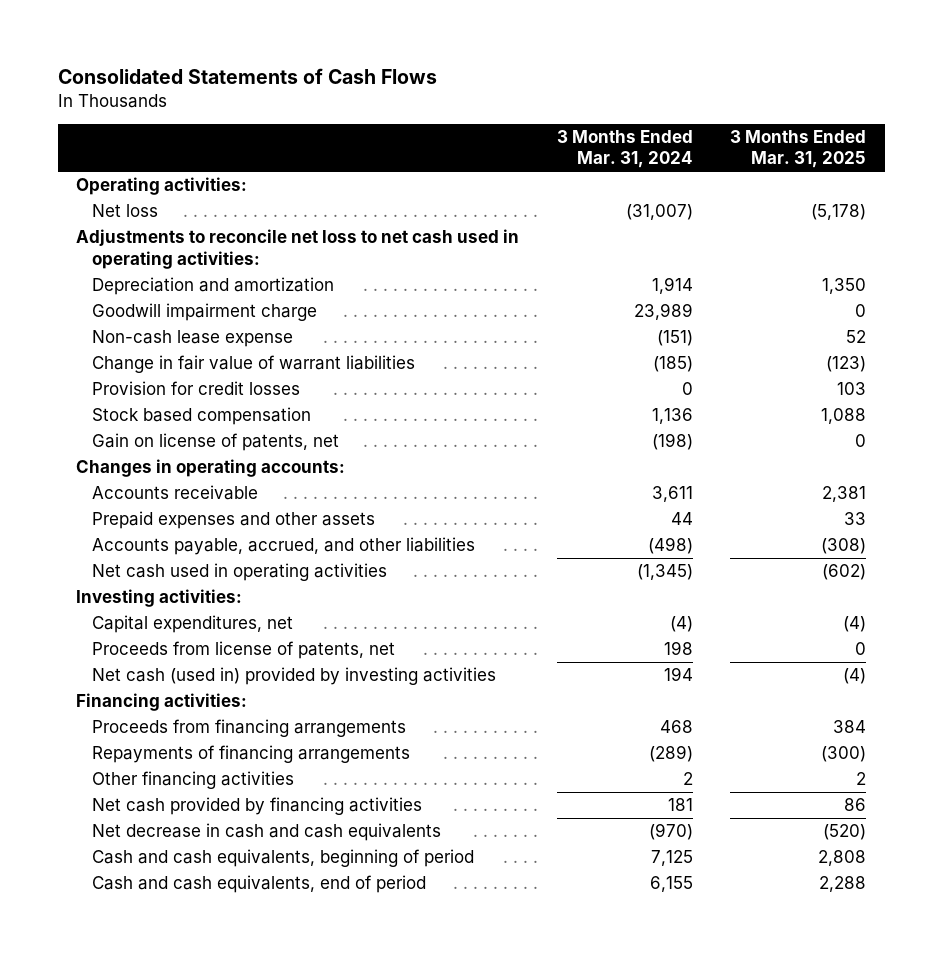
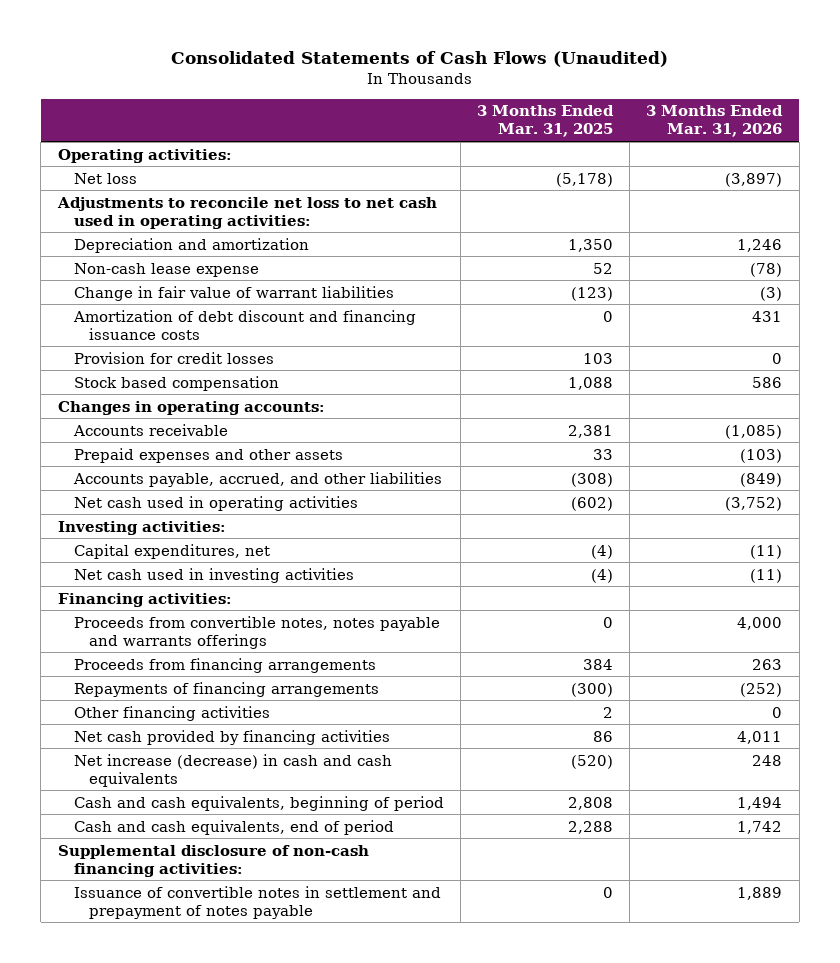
- Consolidated Statements of Cash Flows
+ Consolidated Statements of Cash Flows (Unaudited)
- | 3 Months Ended Mar. 31, 2024 | 3 Months Ended Mar. 31, 2025
+ | 3 Months Ended Mar. 31, 2025 | 3 Months Ended Mar. 31, 2026
- Goodwill impairment charge | 23,989 | 0
+ Amortization of debt discount and financing issuance costs | 0 | 431
- Gain on license of patents, net | (198) | 0
- Proceeds from license of patents, net | 198 | 0
- Net cash (used in) provided by investing activities | 194 | (4)
+ Net cash used in investing activities | (4) | (11)
+ Proceeds from convertible notes, notes payable and warrants offerings | 0 | 4,000
- Net decrease in cash and cash equivalents | (970) | (520)
+ Net increase (decrease) in cash and cash equivalents | (520) | 248
+ Supplemental disclosure of non-cash financing activities:
+ Issuance of convertible notes in settlement and prepayment of notes payable | 0 | 1,889

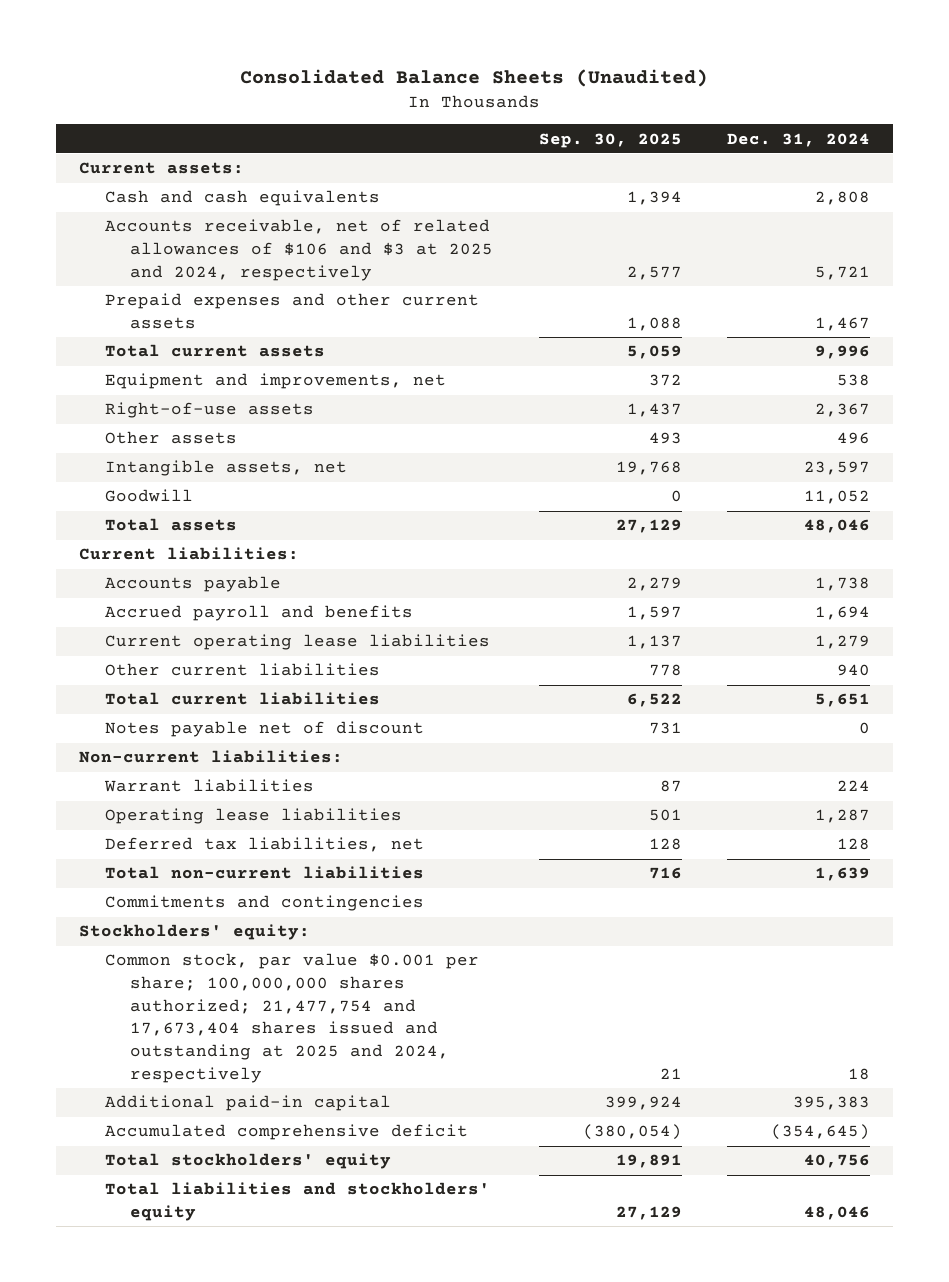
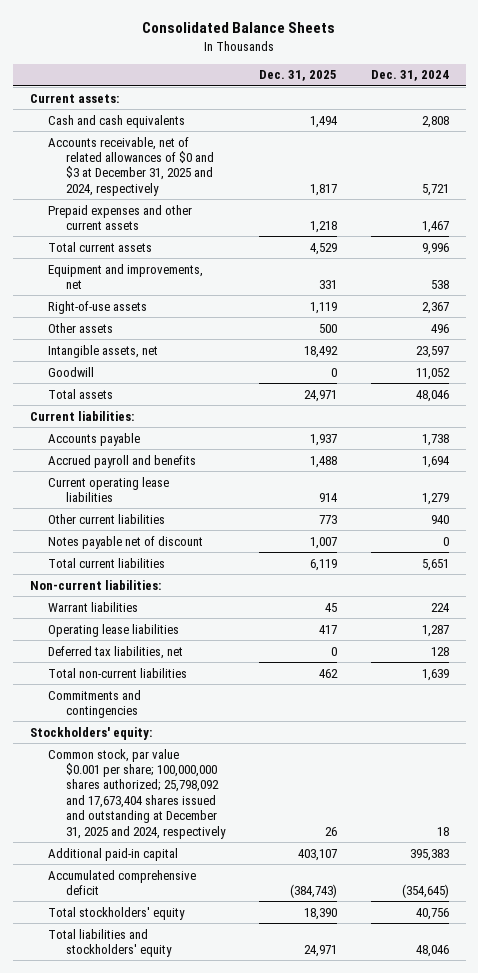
- Consolidated Balance Sheets (Unaudited)
+ Consolidated Balance Sheets
- | Sep. 30, 2025 | Dec. 31, 2024
+ | Dec. 31, 2025 | Dec. 31, 2024
- Accounts receivable, net of related allowances of $106 and $3 at 2025 and 2024, respectively | 2,577 | 5,721
+ Accounts receivable, net of related allowances of $0 and $3 at December 31, 2025 and 2024, respectively | 1,817 | 5,721
moved down: Total current liabilities | 6,119 | 5,651
- Common stock, par value $0.001 per share; 100,000,000 shares authorized; 21,477,754 and 17,673,404 shares issued and outstanding at 2025 and 2024, respectively | 21 | 18
+ Common stock, par value $0.001 per share; 100,000,000 shares authorized; 25,798,092 and 17,673,404 shares issued and outstanding at December 31, 2025 and 2024, respectively | 26 | 18

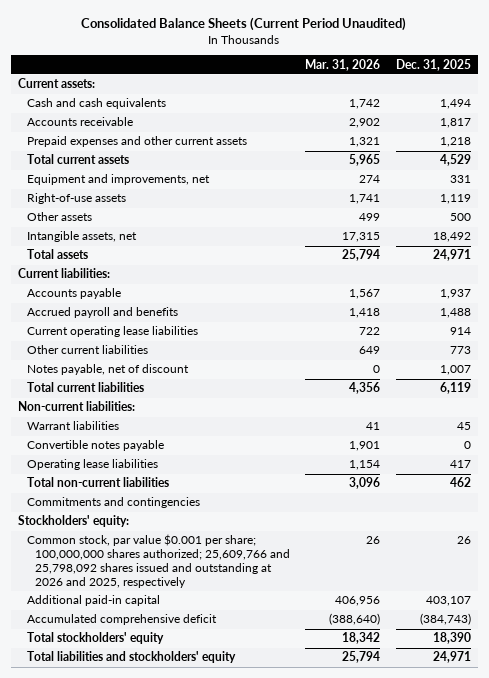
- Consolidated Balance Sheets
+ Consolidated Balance Sheets (Current Period Unaudited)
- | Dec. 31, 2025 | Dec. 31, 2024
+ | Mar. 31, 2026 | Dec. 31, 2025
- Accounts receivable, net of related allowances of $0 and $3 at December 31, 2025 and 2024, respectively | 1,817 | 5,721
+ Accounts receivable | 2,902 | 1,817
- Goodwill | 0 | 11,052
- Notes payable net of discount | 1,007 | 0
+ Notes payable, net of discount | 0 | 1,007
+ Convertible notes payable | 1,901 | 0
- Deferred tax liabilities, net | 0 | 128
- Common stock, par value $0.001 per share; 100,000,000 shares authorized; 25,798,092 and 17,673,404 shares issued and outstanding at December 31, 2025 and 2024, respectively | 26 | 18
+ Common stock, par value $0.001 per share; 100,000,000 shares authorized; 25,609,766 and 25,798,092 shares issued and outstanding at 2026 and 2025, respectively | 26 | 26

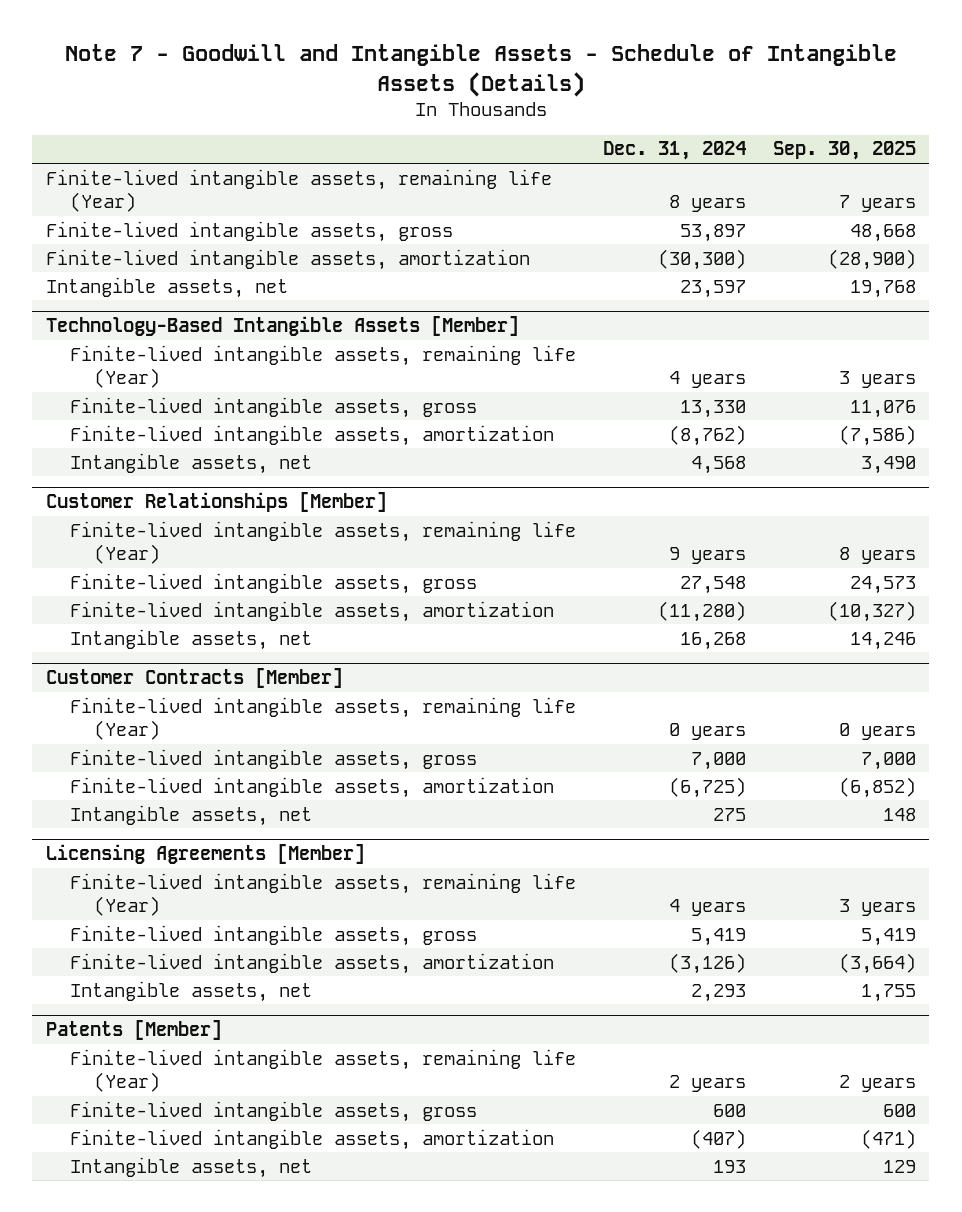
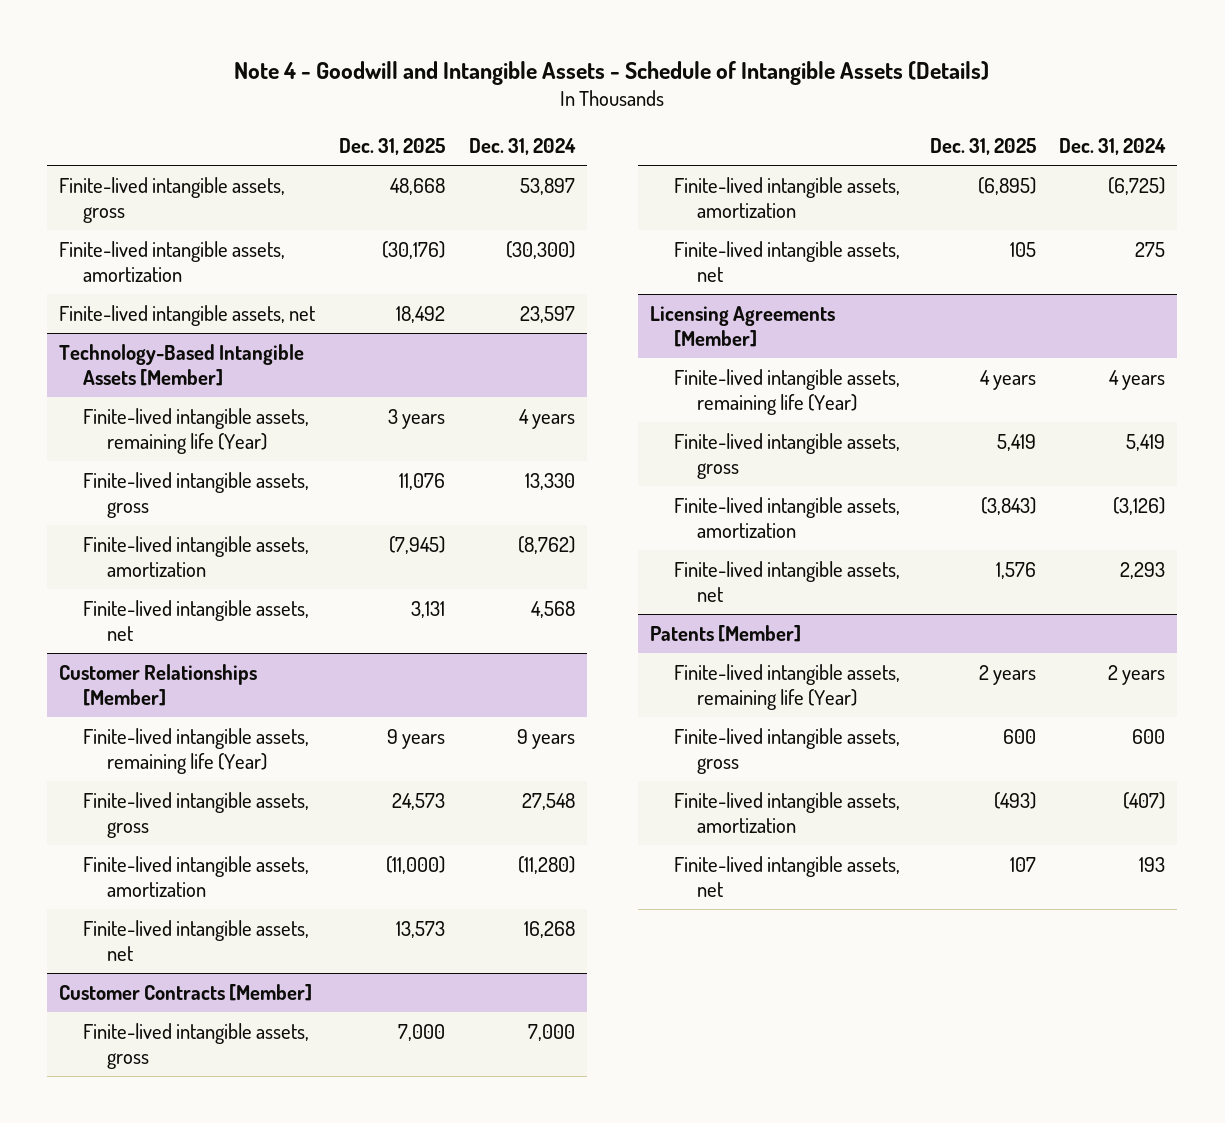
- Note 7 - Goodwill and Intangible Assets - Schedule of Intangible Assets (Details)
+ Note 4 - Goodwill and Intangible Assets - Schedule of Intangible Assets (Details)
- | Dec. 31, 2024 | Sep. 30, 2025
+ | Dec. 31, 2025 | Dec. 31, 2024
- Finite-lived intangible assets, remaining life (Year) | 8 years | 7 years
- Intangible assets, net | 23,597 | 19,768
+ Finite-lived intangible assets, net | 18,492 | 23,597
@ Technology-Based Intangible Assets [Member]
- Intangible assets, net | 4,568 | 3,490
+ Finite-lived intangible assets, net | 3,131 | 4,568
@ Customer Relationships [Member]
- Intangible assets, net | 16,268 | 14,246
+ Finite-lived intangible assets, net | 13,573 | 16,268
@ Customer Contracts [Member]
- Finite-lived intangible assets, remaining life (Year) | 0 years | 0 years
- Intangible assets, net | 275 | 148
+ Finite-lived intangible assets, net | 105 | 275
@ Licensing Agreements [Member]
- Intangible assets, net | 2,293 | 1,755
+ Finite-lived intangible assets, net | 1,576 | 2,293
@ Patents [Member]
- Intangible assets, net | 193 | 129
+ Finite-lived intangible assets, net | 107 | 193

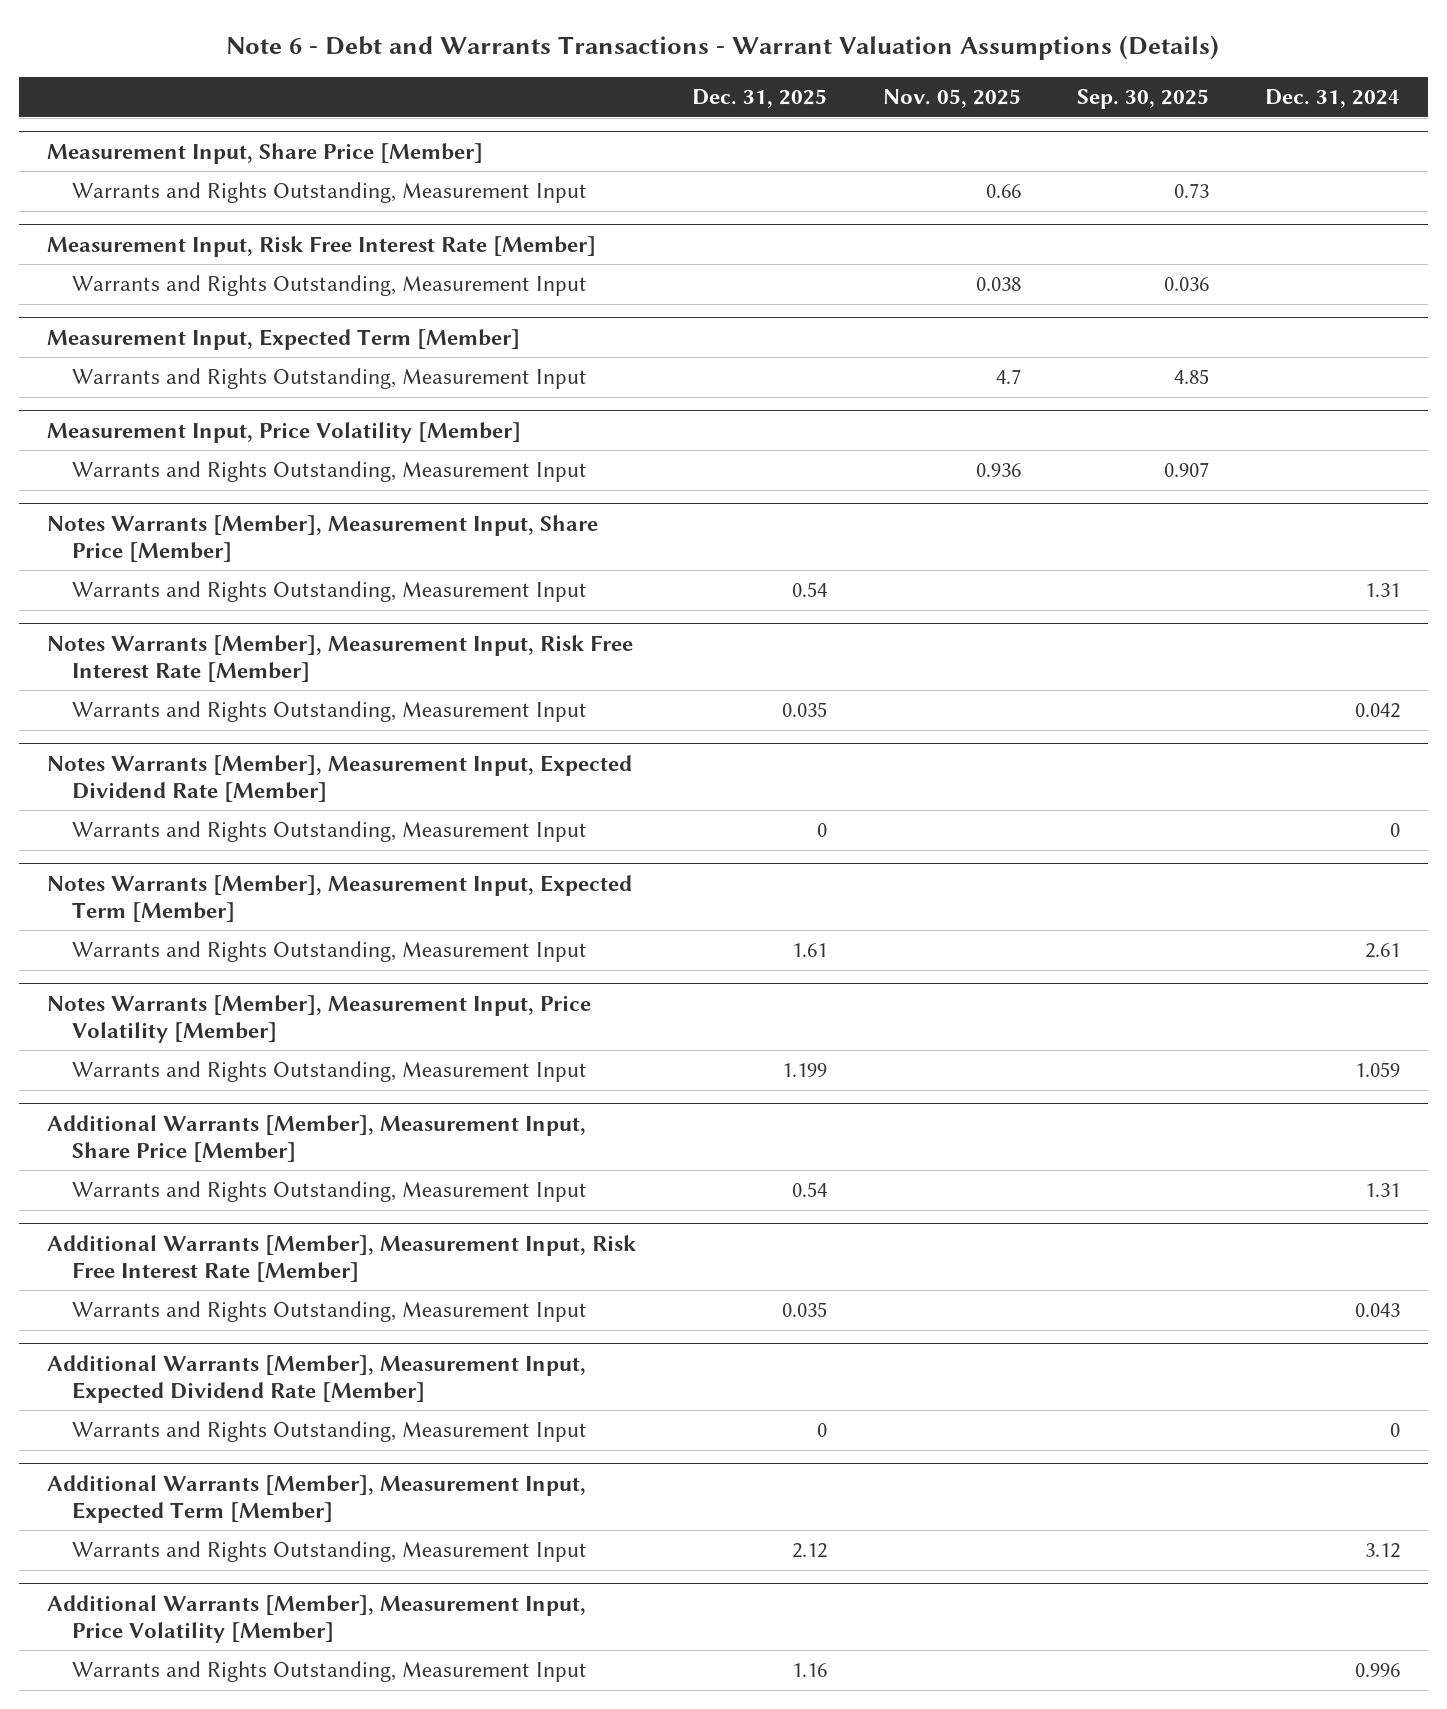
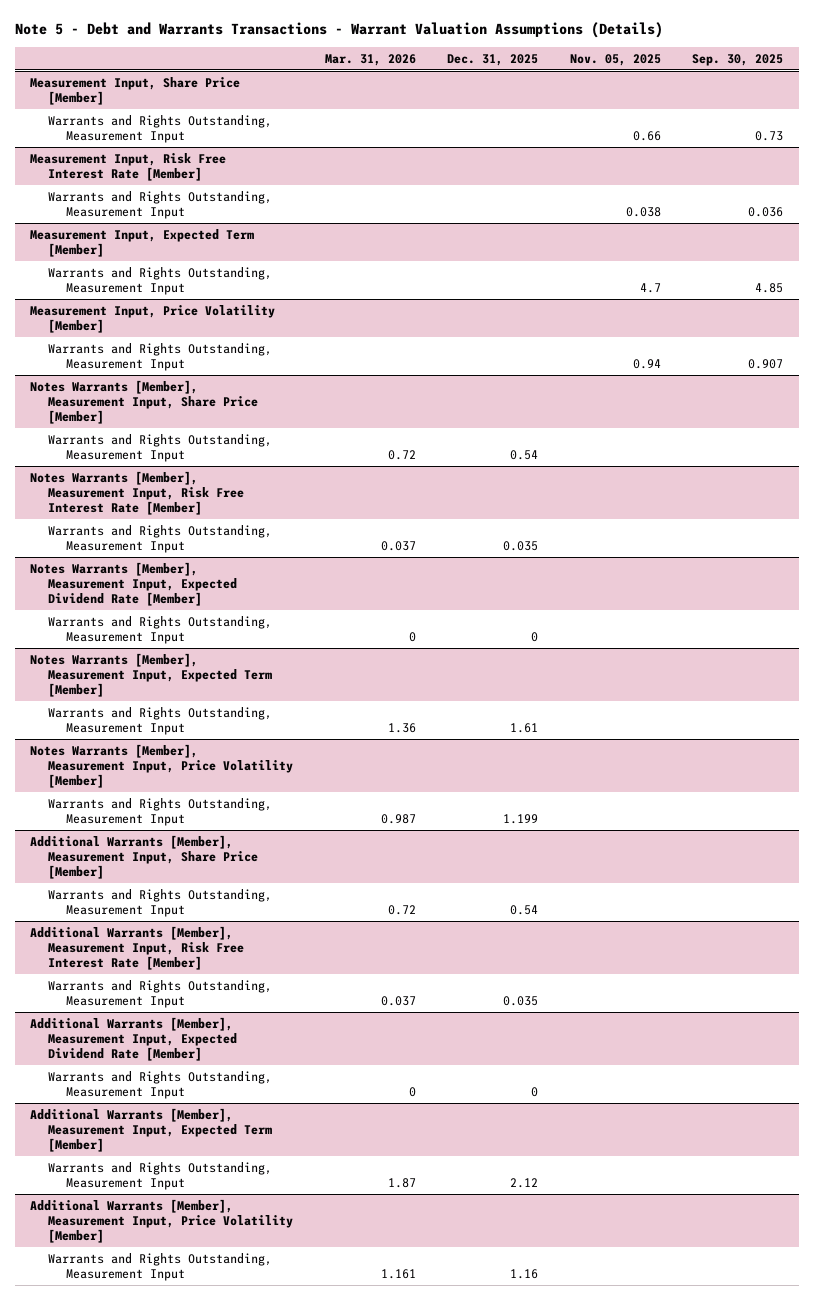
- Note 6 - Debt and Warrants Transactions - Warrant Valuation Assumptions (Details)
+ Note 5 - Debt and Warrants Transactions - Warrant Valuation Assumptions (Details)
- | Dec. 31, 2025 | Nov. 05, 2025 | Sep. 30, 2025 | Dec. 31, 2024
+ | Mar. 31, 2026 | Dec. 31, 2025 | Nov. 05, 2025 | Sep. 30, 2025
@ Measurement Input, Price Volatility [Member]
- Warrants and Rights Outstanding, Measurement Input | | 0.936 | 0.907 |
+ Warrants and Rights Outstanding, Measurement Input | | | 0.94 | 0.907

